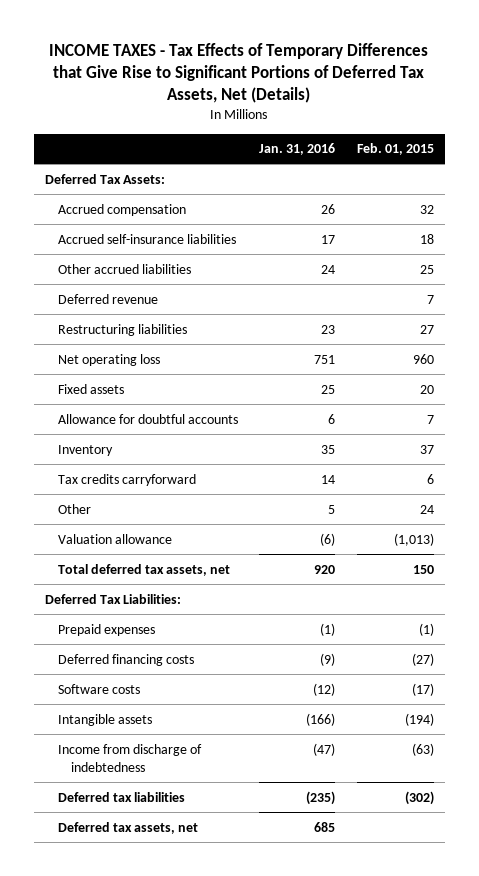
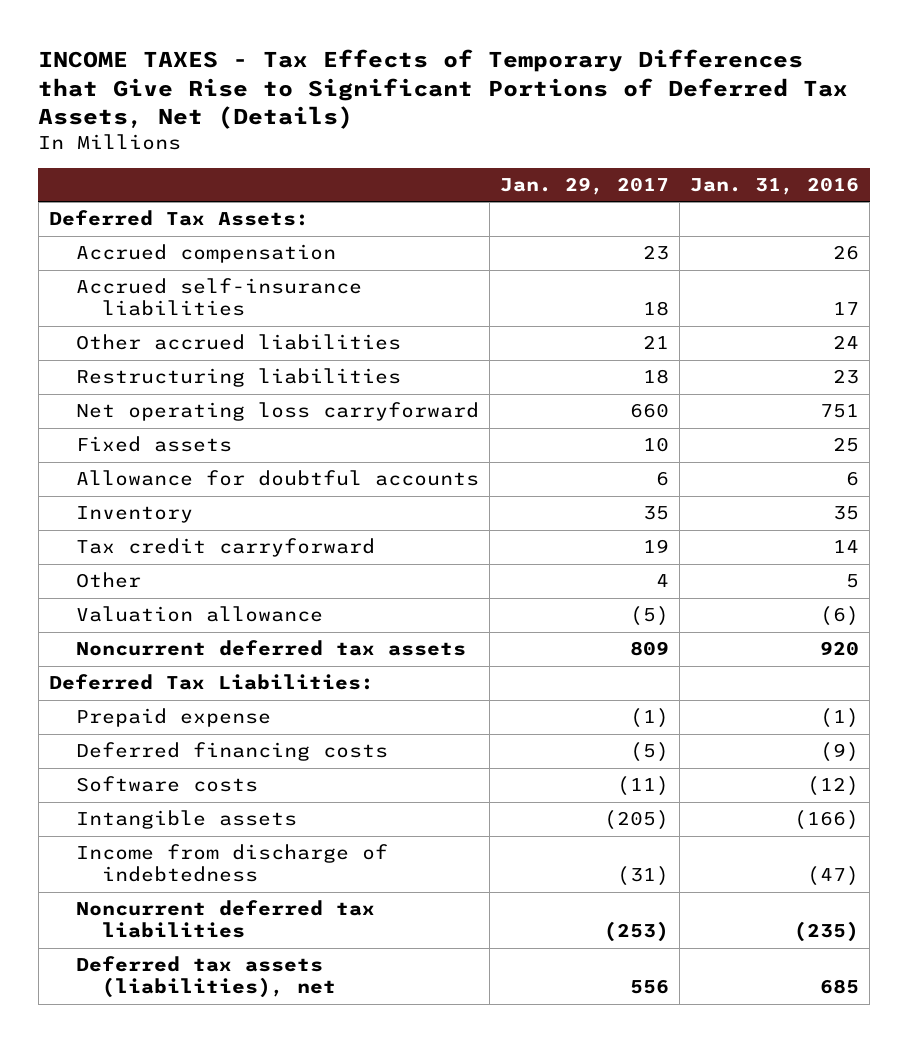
- | Jan. 31, 2016 | Feb. 01, 2015
+ | Jan. 29, 2017 | Jan. 31, 2016
- Deferred revenue | | 7
- Net operating loss | 751 | 960
+ Net operating loss carryforward | 660 | 751
- Tax credits carryforward | 14 | 6
+ Tax credit carryforward | 19 | 14
- Total deferred tax assets, net | 920 | 150
+ Noncurrent deferred tax assets | 809 | 920
- Prepaid expenses | (1) | (1)
+ Prepaid expense | (1) | (1)
- Deferred tax liabilities | (235) | (302)
- Deferred tax assets, net | 685 |
+ Noncurrent deferred tax liabilities | (253) | (235)
+ Deferred tax assets (liabilities), net | 556 | 685

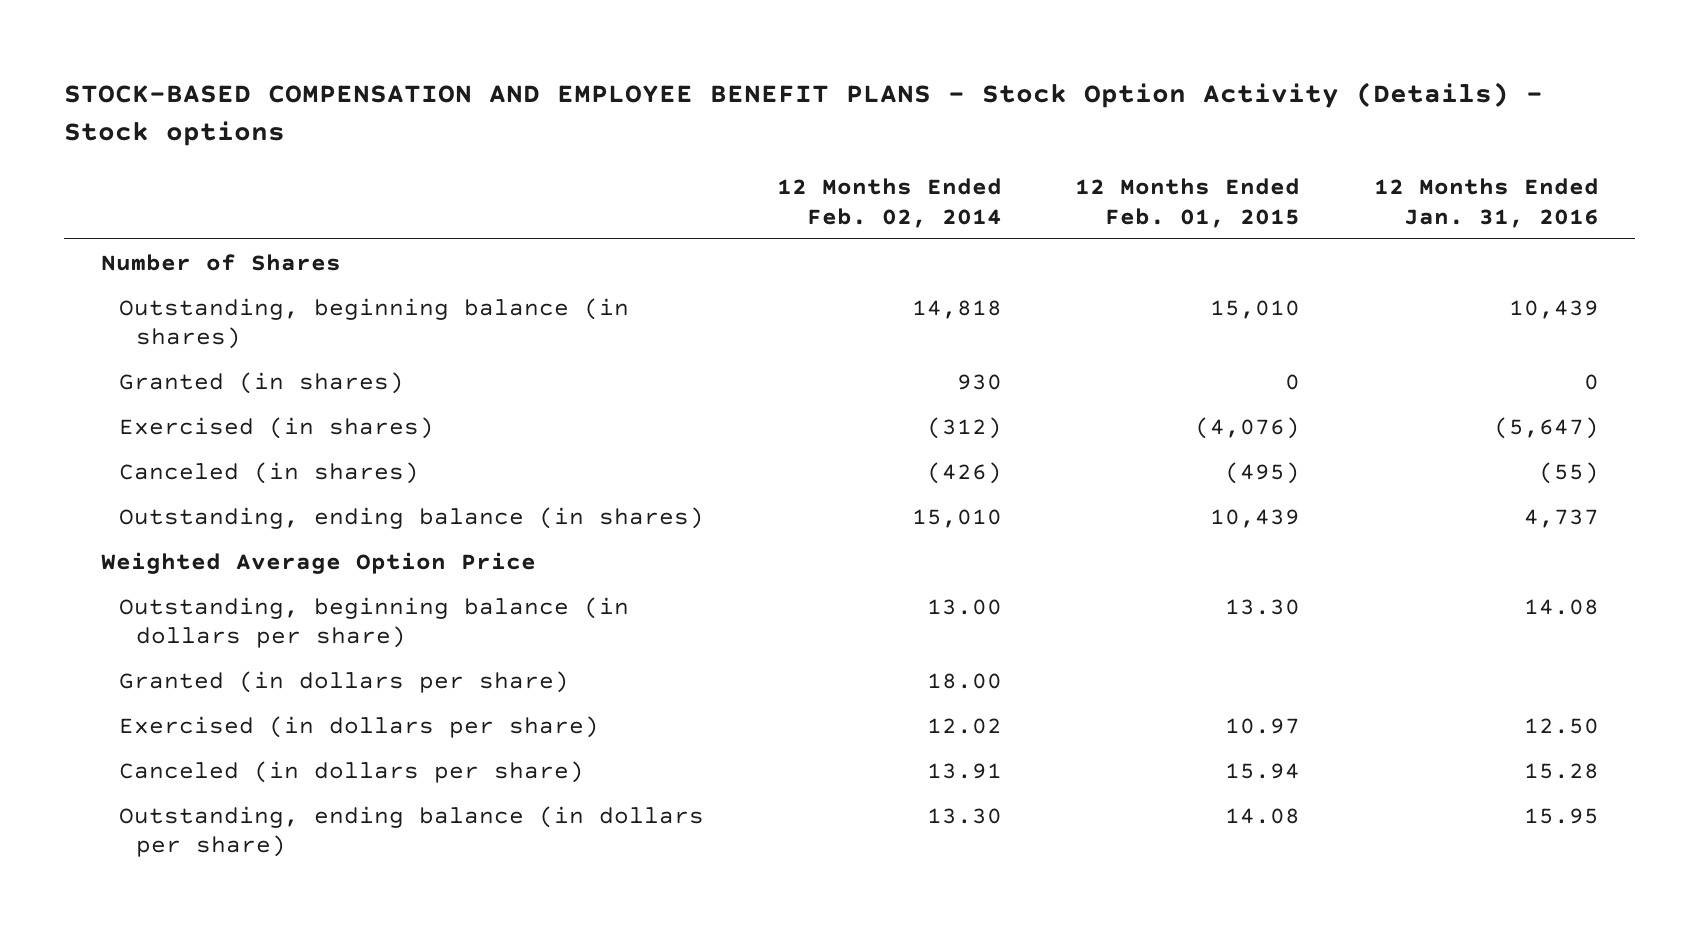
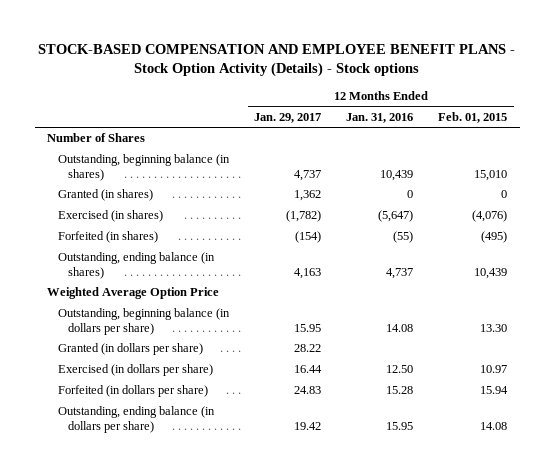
- | 12 Months Ended Feb. 02, 2014 | 12 Months Ended Feb. 01, 2015 | 12 Months Ended Jan. 31, 2016
+ | 12 Months Ended Jan. 29, 2017 | 12 Months Ended Jan. 31, 2016 | 12 Months Ended Feb. 01, 2015
- Canceled (in shares) | (426) | (495) | (55)
+ Forfeited (in shares) | (154) | (55) | (495)
- Canceled (in dollars per share) | 13.91 | 15.94 | 15.28
+ Forfeited (in dollars per share) | 24.83 | 15.28 | 15.94

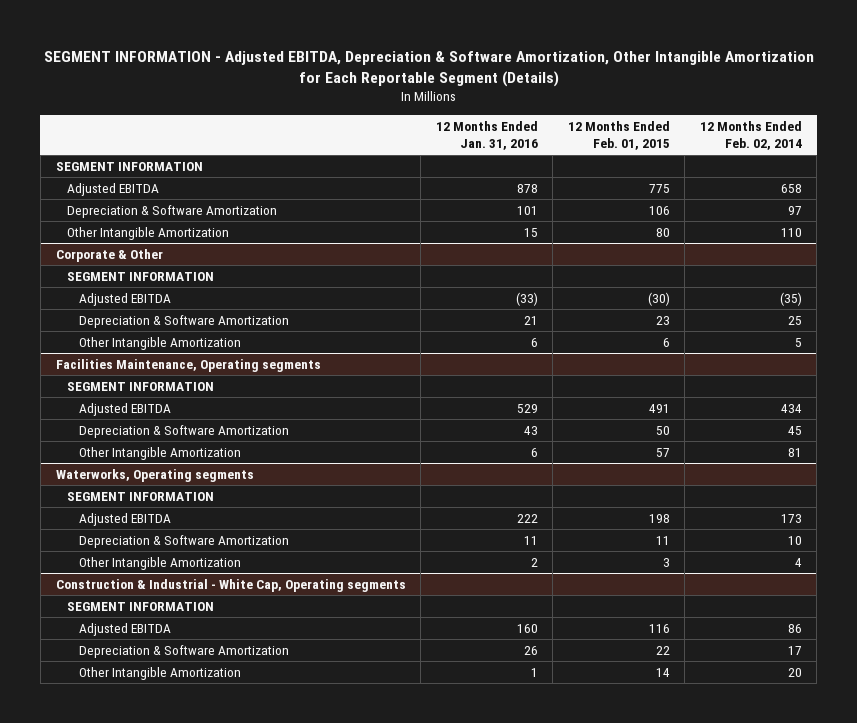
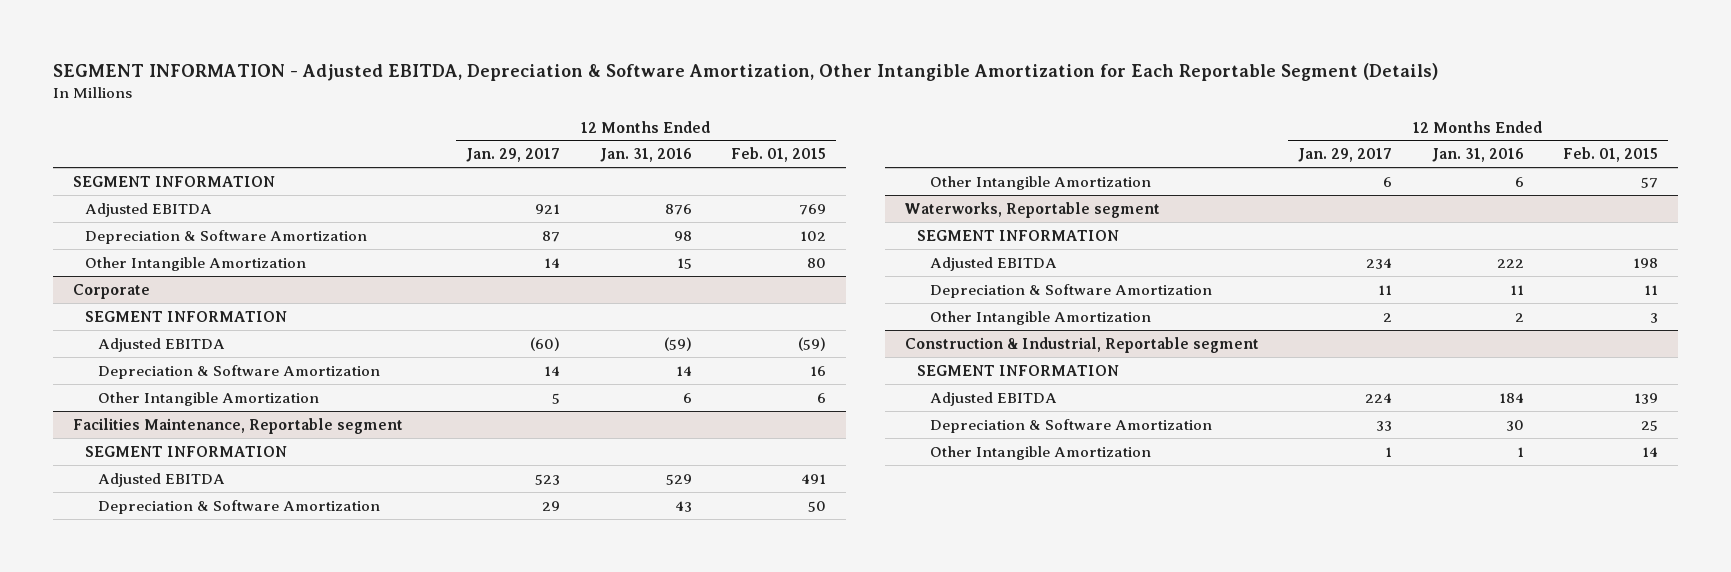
- | 12 Months Ended Jan. 31, 2016 | 12 Months Ended Feb. 01, 2015 | 12 Months Ended Feb. 02, 2014
+ | 12 Months Ended Jan. 29, 2017 | 12 Months Ended Jan. 31, 2016 | 12 Months Ended Feb. 01, 2015
- Adjusted EBITDA | 878 | 775 | 658
- Depreciation & Software Amortization | 101 | 106 | 97
+ Adjusted EBITDA | 921 | 876 | 769
+ Depreciation & Software Amortization | 87 | 98 | 102
- Corporate & Other
+ Corporate
- Adjusted EBITDA | (33) | (30) | (35)
- Depreciation & Software Amortization | 21 | 23 | 25
+ Adjusted EBITDA | (60) | (59) | (59)
+ Depreciation & Software Amortization | 14 | 14 | 16
- Facilities Maintenance, Operating segments
+ Facilities Maintenance, Reportable segment
- Waterworks, Operating segments
+ Waterworks, Reportable segment
- Construction & Industrial - White Cap, Operating segments
+ Construction & Industrial, Reportable segment
- Adjusted EBITDA | 160 | 116 | 86
- Depreciation & Software Amortization | 26 | 22 | 17
+ Adjusted EBITDA | 224 | 184 | 139
+ Depreciation & Software Amortization | 33 | 30 | 25

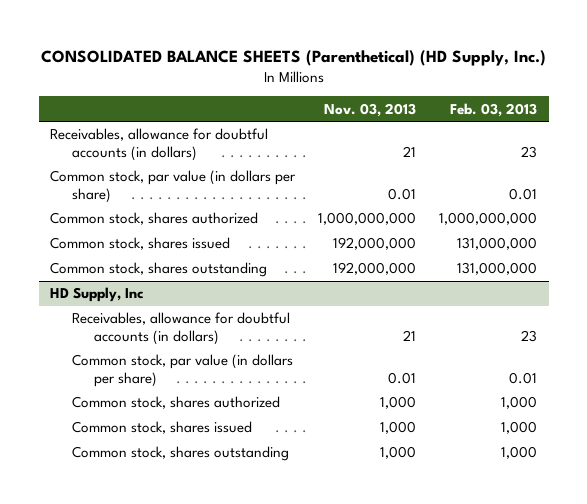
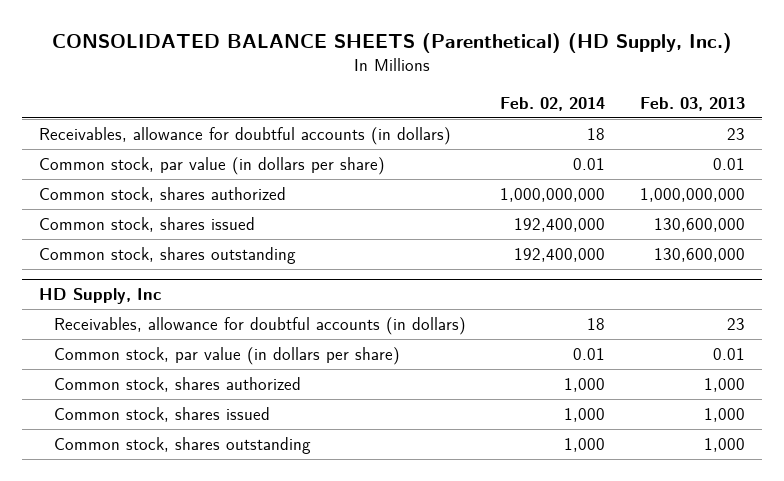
- | Nov. 03, 2013 | Feb. 03, 2013
+ | Feb. 02, 2014 | Feb. 03, 2013
- Common stock, shares issued | 192,000,000 | 131,000,000
- Common stock, shares outstanding | 192,000,000 | 131,000,000
+ Common stock, shares issued | 192,400,000 | 130,600,000
+ Common stock, shares outstanding | 192,400,000 | 130,600,000

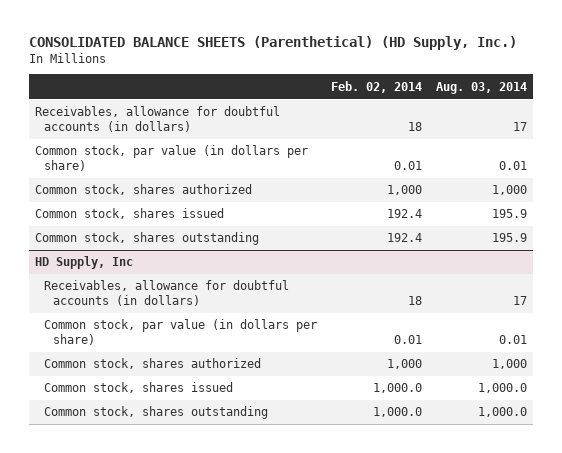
- | Feb. 02, 2014 | Feb. 03, 2013
+ | Feb. 02, 2014 | Aug. 03, 2014
- Common stock, shares authorized | 1,000,000,000 | 1,000,000,000
- Common stock, shares issued | 192,400,000 | 130,600,000
- Common stock, shares outstanding | 192,400,000 | 130,600,000
+ Common stock, shares authorized | 1,000 | 1,000
+ Common stock, shares issued | 192.4 | 195.9
+ Common stock, shares outstanding | 192.4 | 195.9
@ HD Supply, Inc
- Common stock, shares issued | 1,000 | 1,000
- Common stock, shares outstanding | 1,000 | 1,000
+ Common stock, shares issued | 1,000.0 | 1,000.0
+ Common stock, shares outstanding | 1,000.0 | 1,000.0

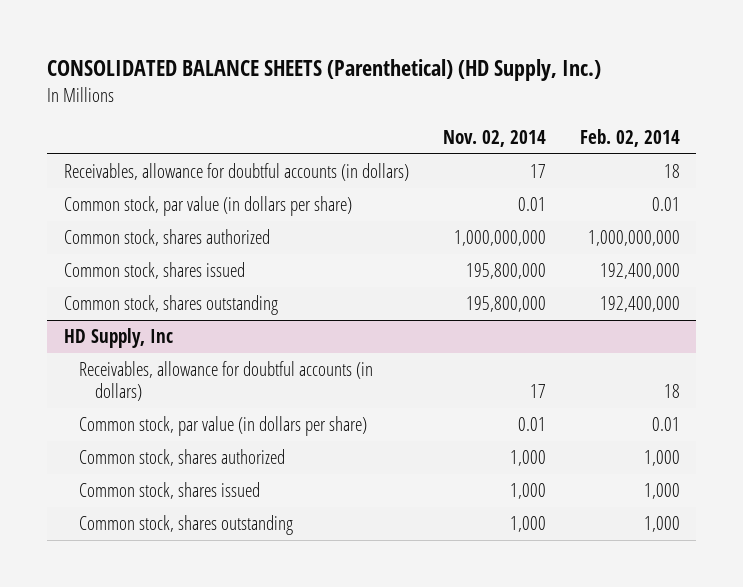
- | Feb. 02, 2014 | Aug. 03, 2014
+ | Nov. 02, 2014 | Feb. 02, 2014
- Common stock, shares authorized | 1,000 | 1,000
- Common stock, shares issued | 192.4 | 195.9
- Common stock, shares outstanding | 192.4 | 195.9
+ Common stock, shares authorized | 1,000,000,000 | 1,000,000,000
+ Common stock, shares issued | 195,800,000 | 192,400,000
+ Common stock, shares outstanding | 195,800,000 | 192,400,000
@ HD Supply, Inc
- Common stock, shares issued | 1,000.0 | 1,000.0
- Common stock, shares outstanding | 1,000.0 | 1,000.0
+ Common stock, shares issued | 1,000 | 1,000
+ Common stock, shares outstanding | 1,000 | 1,000

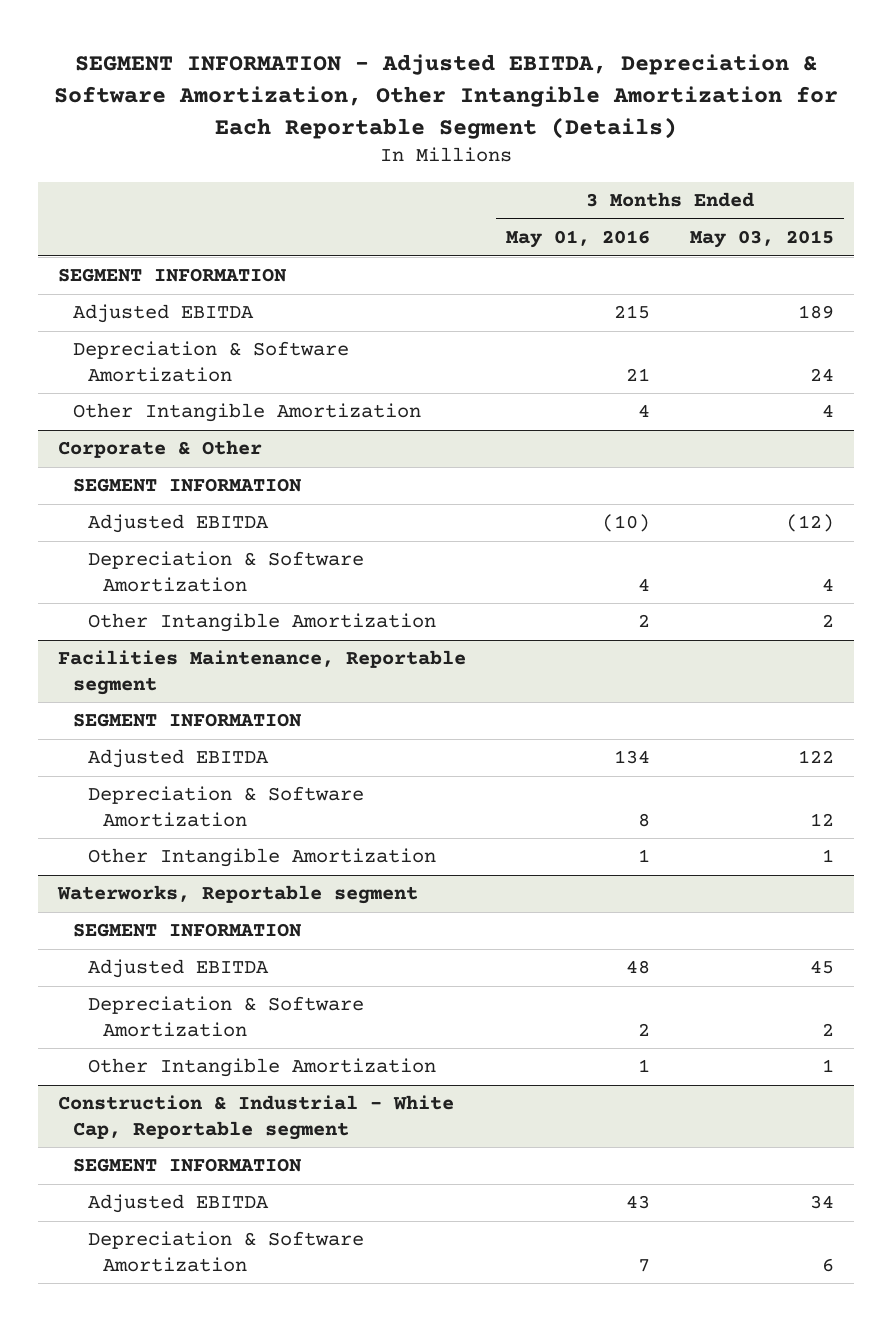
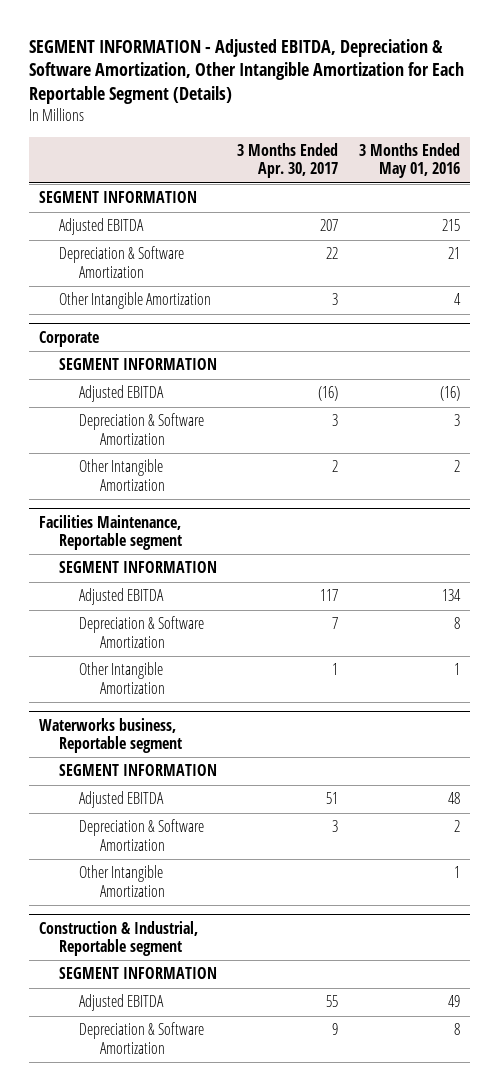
- | 3 Months Ended May 01, 2016 | 3 Months Ended May 03, 2015
+ | 3 Months Ended Apr. 30, 2017 | 3 Months Ended May 01, 2016
- Corporate & Other
+ Corporate
- Adjusted EBITDA | (10) | (12)
- Depreciation & Software Amortization | 4 | 4
+ Adjusted EBITDA | (16) | (16)
+ Depreciation & Software Amortization | 3 | 3
- Waterworks, Reportable segment
+ Waterworks business, Reportable segment
- Construction & Industrial - White Cap, Reportable segment
+ Construction & Industrial, Reportable segment
- Adjusted EBITDA | 43 | 34
- Depreciation & Software Amortization | 7 | 6
+ Adjusted EBITDA | 55 | 49
+ Depreciation & Software Amortization | 9 | 8

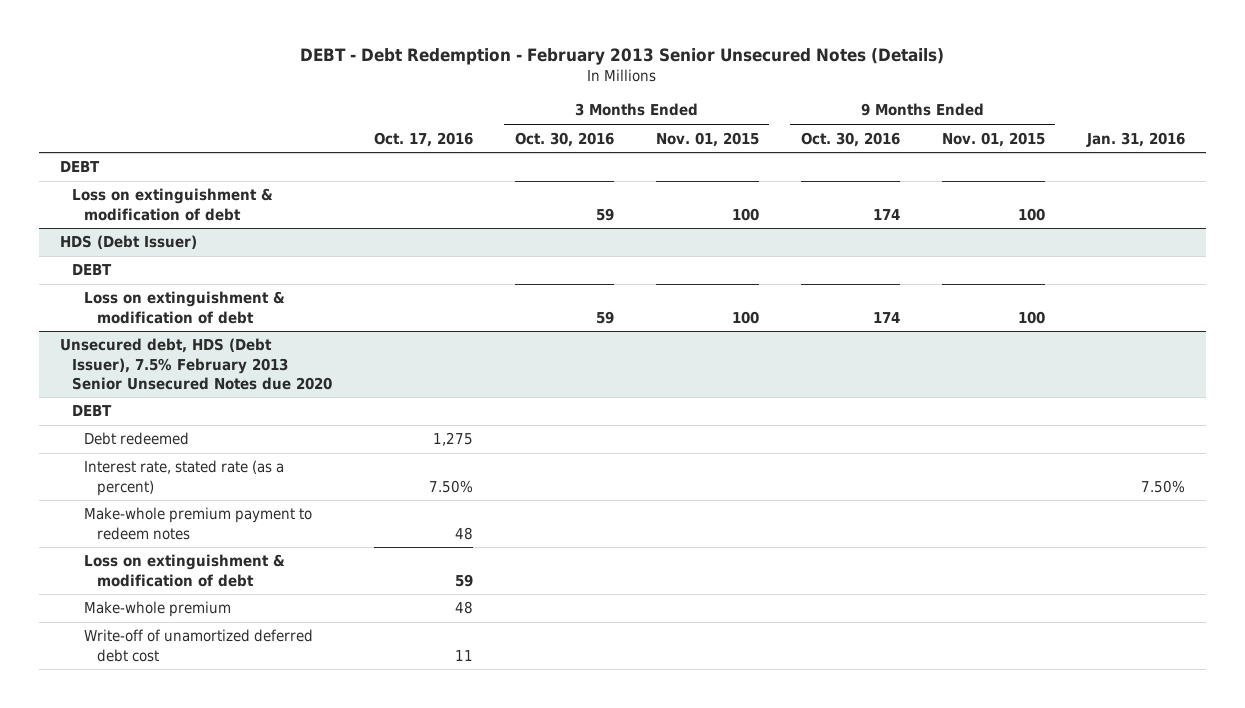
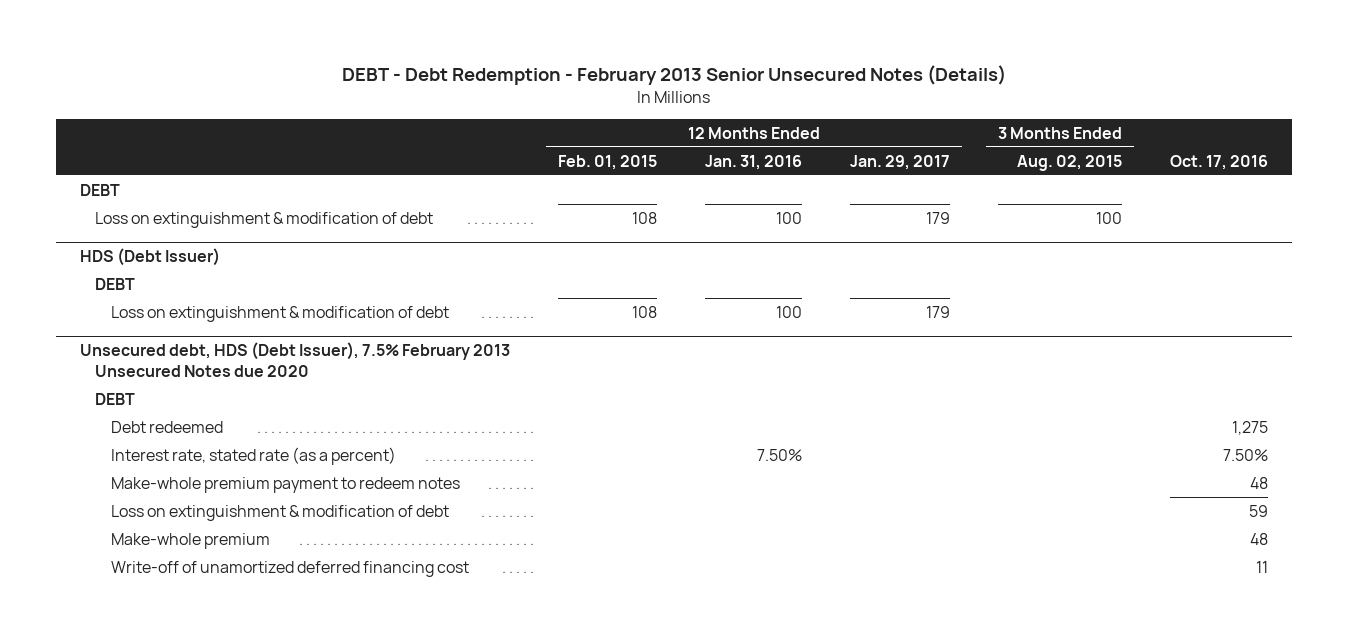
- | Oct. 17, 2016 | 3 Months Ended Oct. 30, 2016 | 3 Months Ended Nov. 01, 2015 | 9 Months Ended Oct. 30, 2016 | 9 Months Ended Nov. 01, 2015 | Jan. 31, 2016
+ | 12 Months Ended Feb. 01, 2015 | 12 Months Ended Jan. 31, 2016 | 12 Months Ended Jan. 29, 2017 | 3 Months Ended Aug. 02, 2015 | Oct. 17, 2016
- Unsecured debt, HDS (Debt Issuer), 7.5% February 2013 Senior Unsecured Notes due 2020
+ Unsecured debt, HDS (Debt Issuer), 7.5% February 2013 Unsecured Notes due 2020
- Write-off of unamortized deferred debt cost | 11 | | | | |
+ Write-off of unamortized deferred financing cost | | | | | 11

